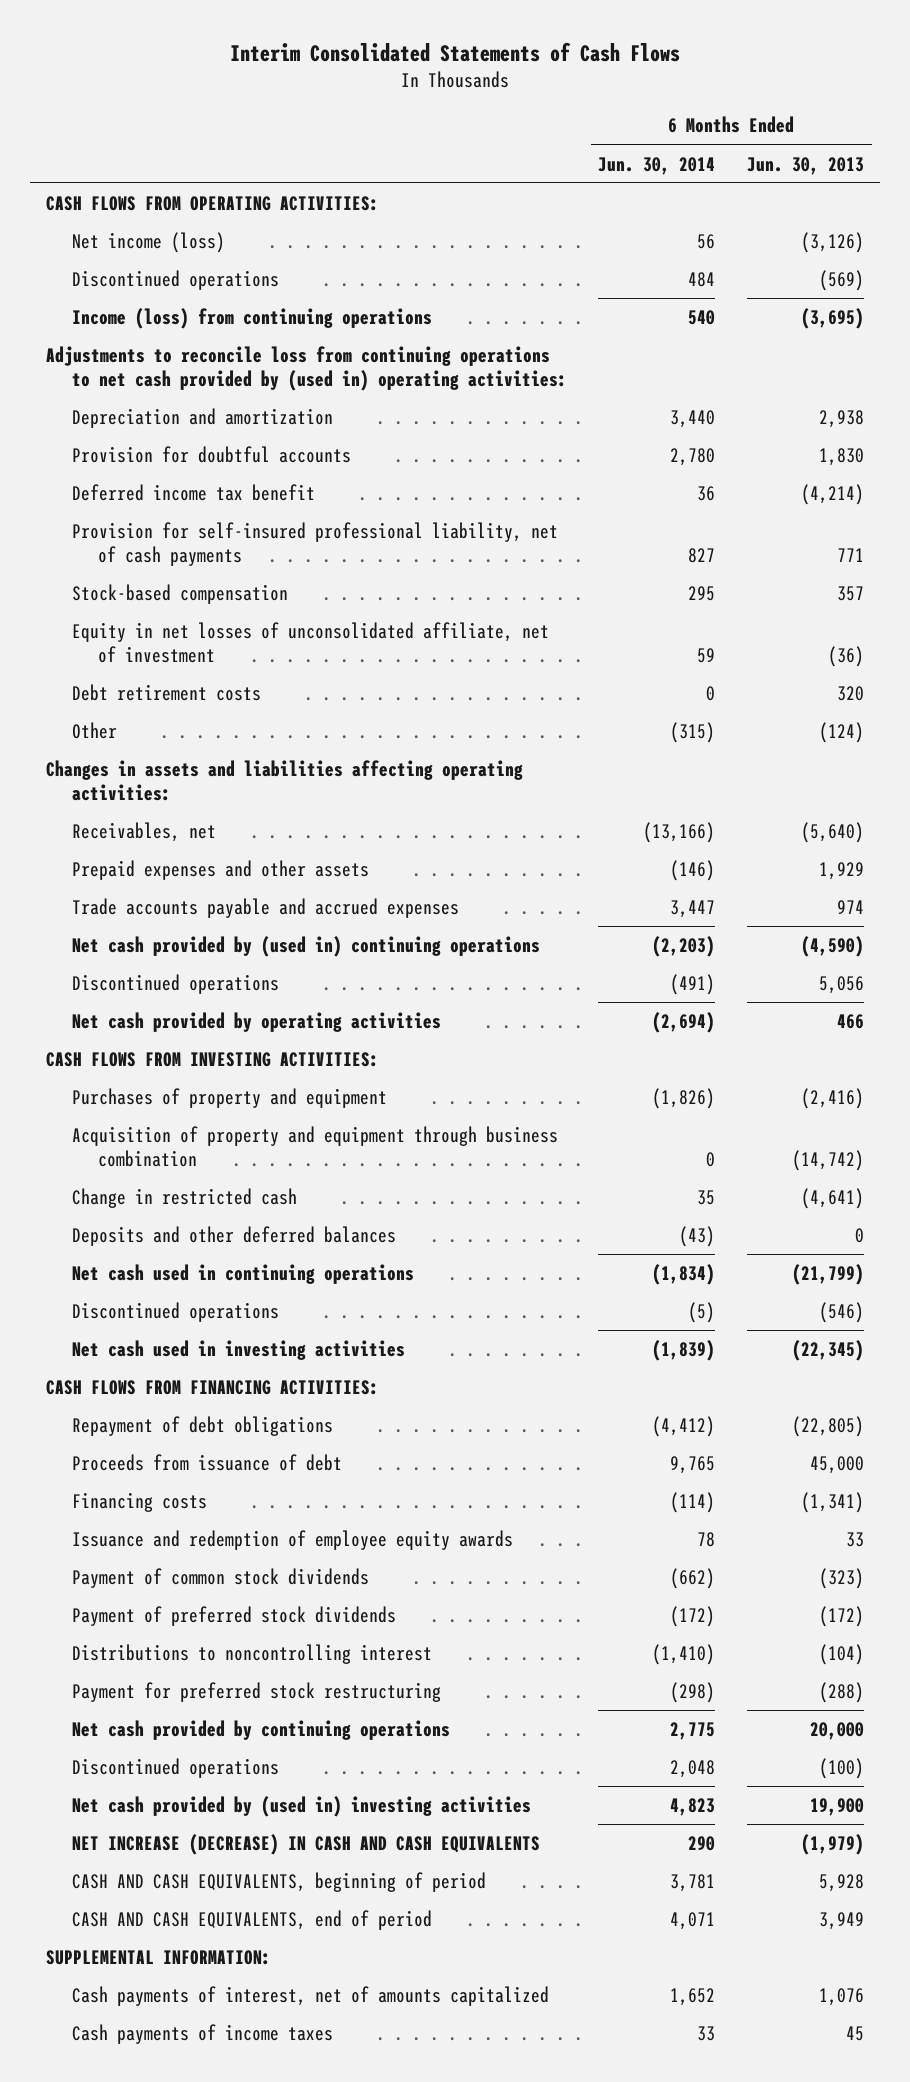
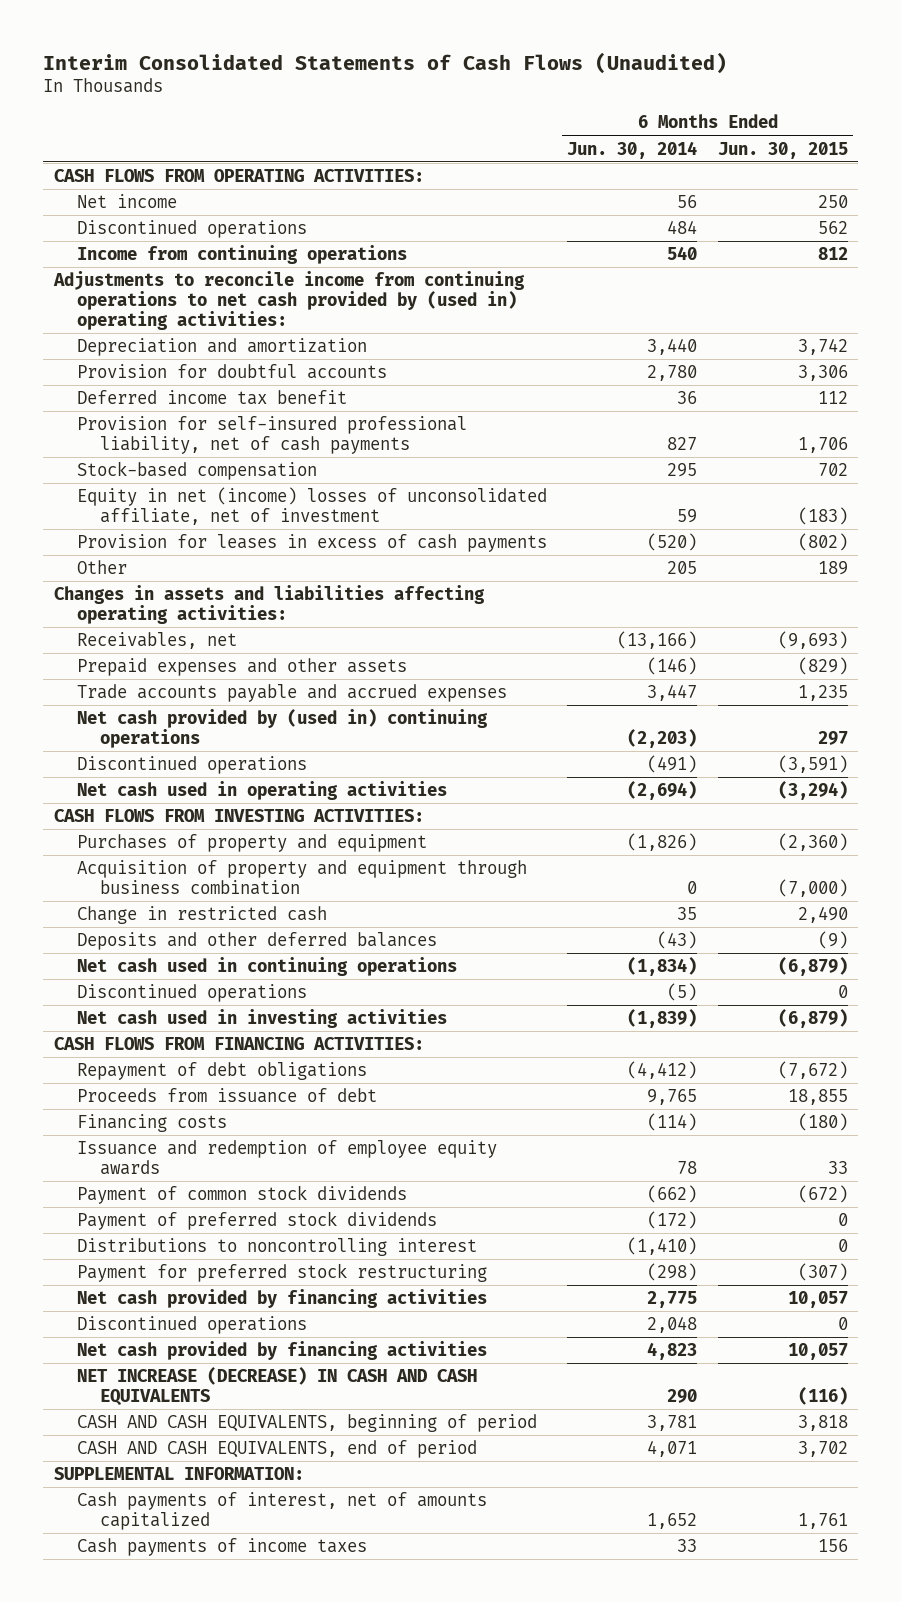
- Interim Consolidated Statements of Cash Flows
+ Interim Consolidated Statements of Cash Flows (Unaudited)
- | 6 Months Ended Jun. 30, 2014 | 6 Months Ended Jun. 30, 2013
+ | 6 Months Ended Jun. 30, 2014 | 6 Months Ended Jun. 30, 2015
- Net income (loss) | 56 | (3,126)
+ Net income | 56 | 250
- Income (loss) from continuing operations | 540 | (3,695)
- Adjustments to reconcile loss from continuing operations to net cash provided by (used in) operating activities:
+ Income from continuing operations | 540 | 812
+ Adjustments to reconcile income from continuing operations to net cash provided by (used in) operating activities:
- Equity in net losses of unconsolidated affiliate, net of investment | 59 | (36)
- Debt retirement costs | 0 | 320
- Other | (315) | (124)
+ Equity in net (income) losses of unconsolidated affiliate, net of investment | 59 | (183)
+ Provision for leases in excess of cash payments | (520) | (802)
+ Other | 205 | 189
- Net cash provided by operating activities | (2,694) | 466
+ Net cash used in operating activities | (2,694) | (3,294)
- Net cash provided by continuing operations | 2,775 | 20,000
+ Net cash provided by financing activities | 2,775 | 10,057
- Net cash provided by (used in) investing activities | 4,823 | 19,900
+ Net cash provided by financing activities | 4,823 | 10,057

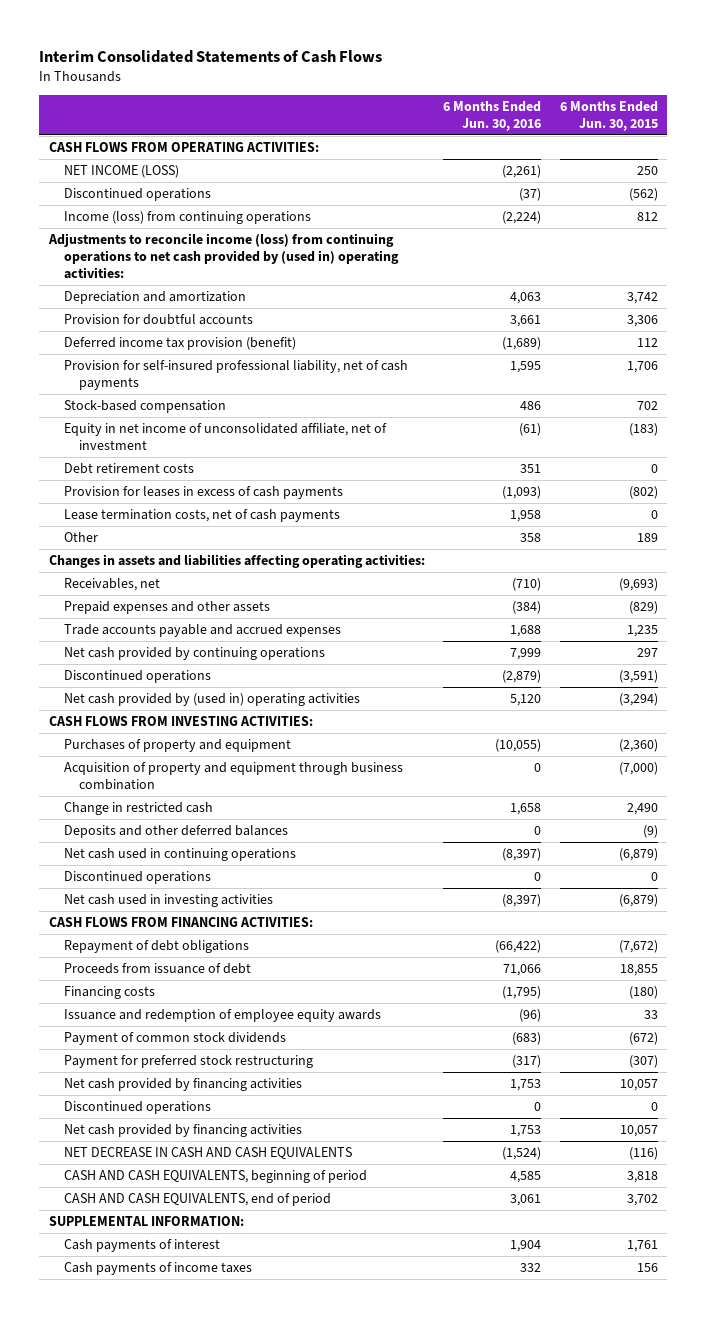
- Interim Consolidated Statements of Cash Flows (Unaudited)
+ Interim Consolidated Statements of Cash Flows
- | 6 Months Ended Jun. 30, 2014 | 6 Months Ended Jun. 30, 2015
+ | 6 Months Ended Jun. 30, 2016 | 6 Months Ended Jun. 30, 2015
- Net income | 56 | 250
- Discontinued operations | 484 | 562
- Income from continuing operations | 540 | 812
- Adjustments to reconcile income from continuing operations to net cash provided by (used in) operating activities:
+ NET INCOME (LOSS) | (2,261) | 250
+ Discontinued operations | (37) | (562)
+ Income (loss) from continuing operations | (2,224) | 812
+ Adjustments to reconcile income (loss) from continuing operations to net cash provided by (used in) operating activities:
- Deferred income tax benefit | 36 | 112
+ Deferred income tax provision (benefit) | (1,689) | 112
- Equity in net (income) losses of unconsolidated affiliate, net of investment | 59 | (183)
+ Equity in net income of unconsolidated affiliate, net of investment | (61) | (183)
+ Debt retirement costs | 351 | 0
+ Lease termination costs, net of cash payments | 1,958 | 0
- Net cash provided by (used in) continuing operations | (2,203) | 297
+ Net cash provided by continuing operations | 7,999 | 297
- Net cash used in operating activities | (2,694) | (3,294)
+ Net cash provided by (used in) operating activities | 5,120 | (3,294)
- Payment of preferred stock dividends | (172) | 0
- Distributions to noncontrolling interest | (1,410) | 0
- NET INCREASE (DECREASE) IN CASH AND CASH EQUIVALENTS | 290 | (116)
+ NET DECREASE IN CASH AND CASH EQUIVALENTS | (1,524) | (116)
- Cash payments of interest, net of amounts capitalized | 1,652 | 1,761
+ Cash payments of interest | 1,904 | 1,761

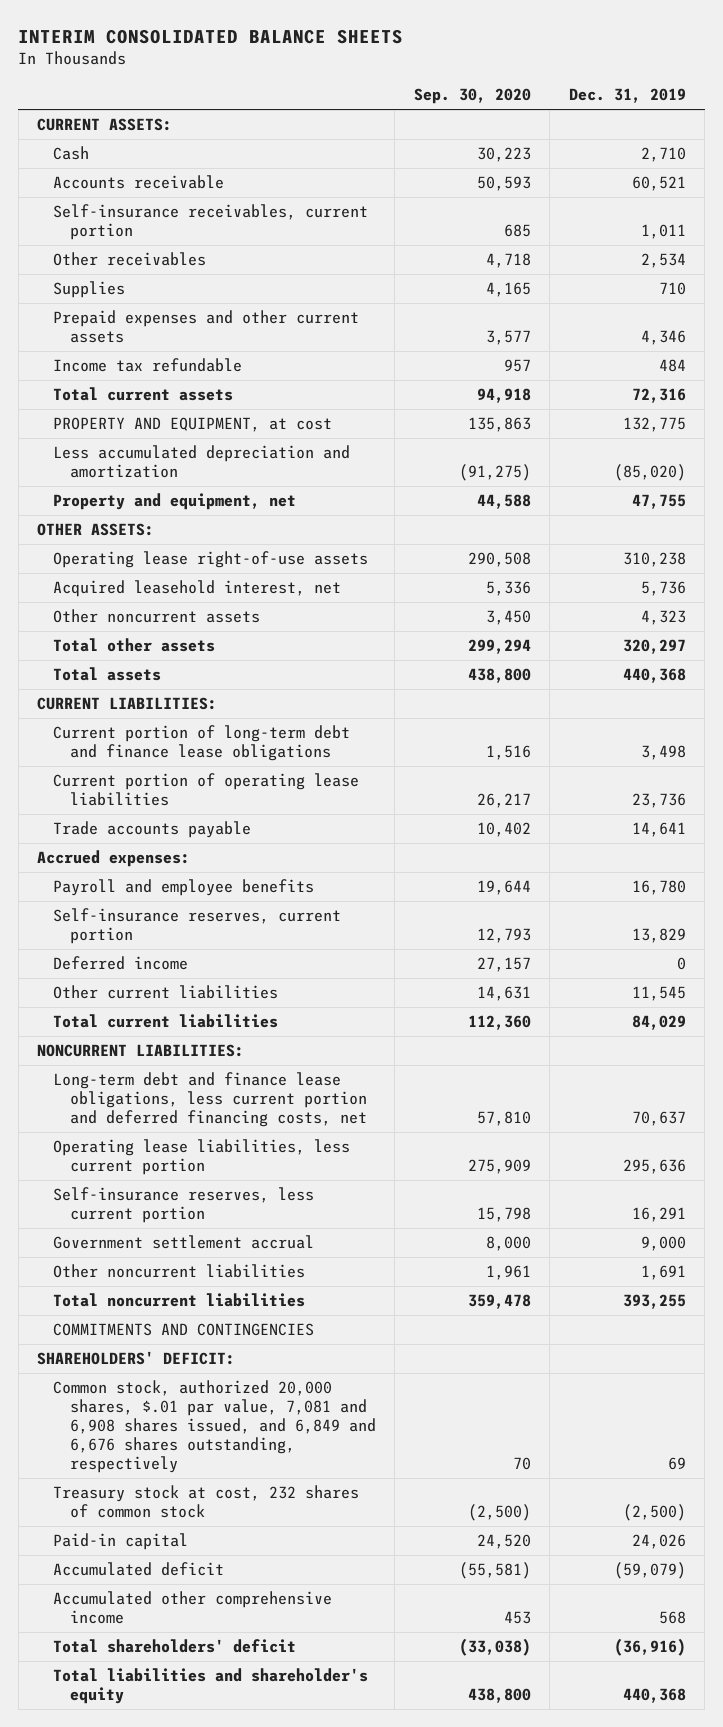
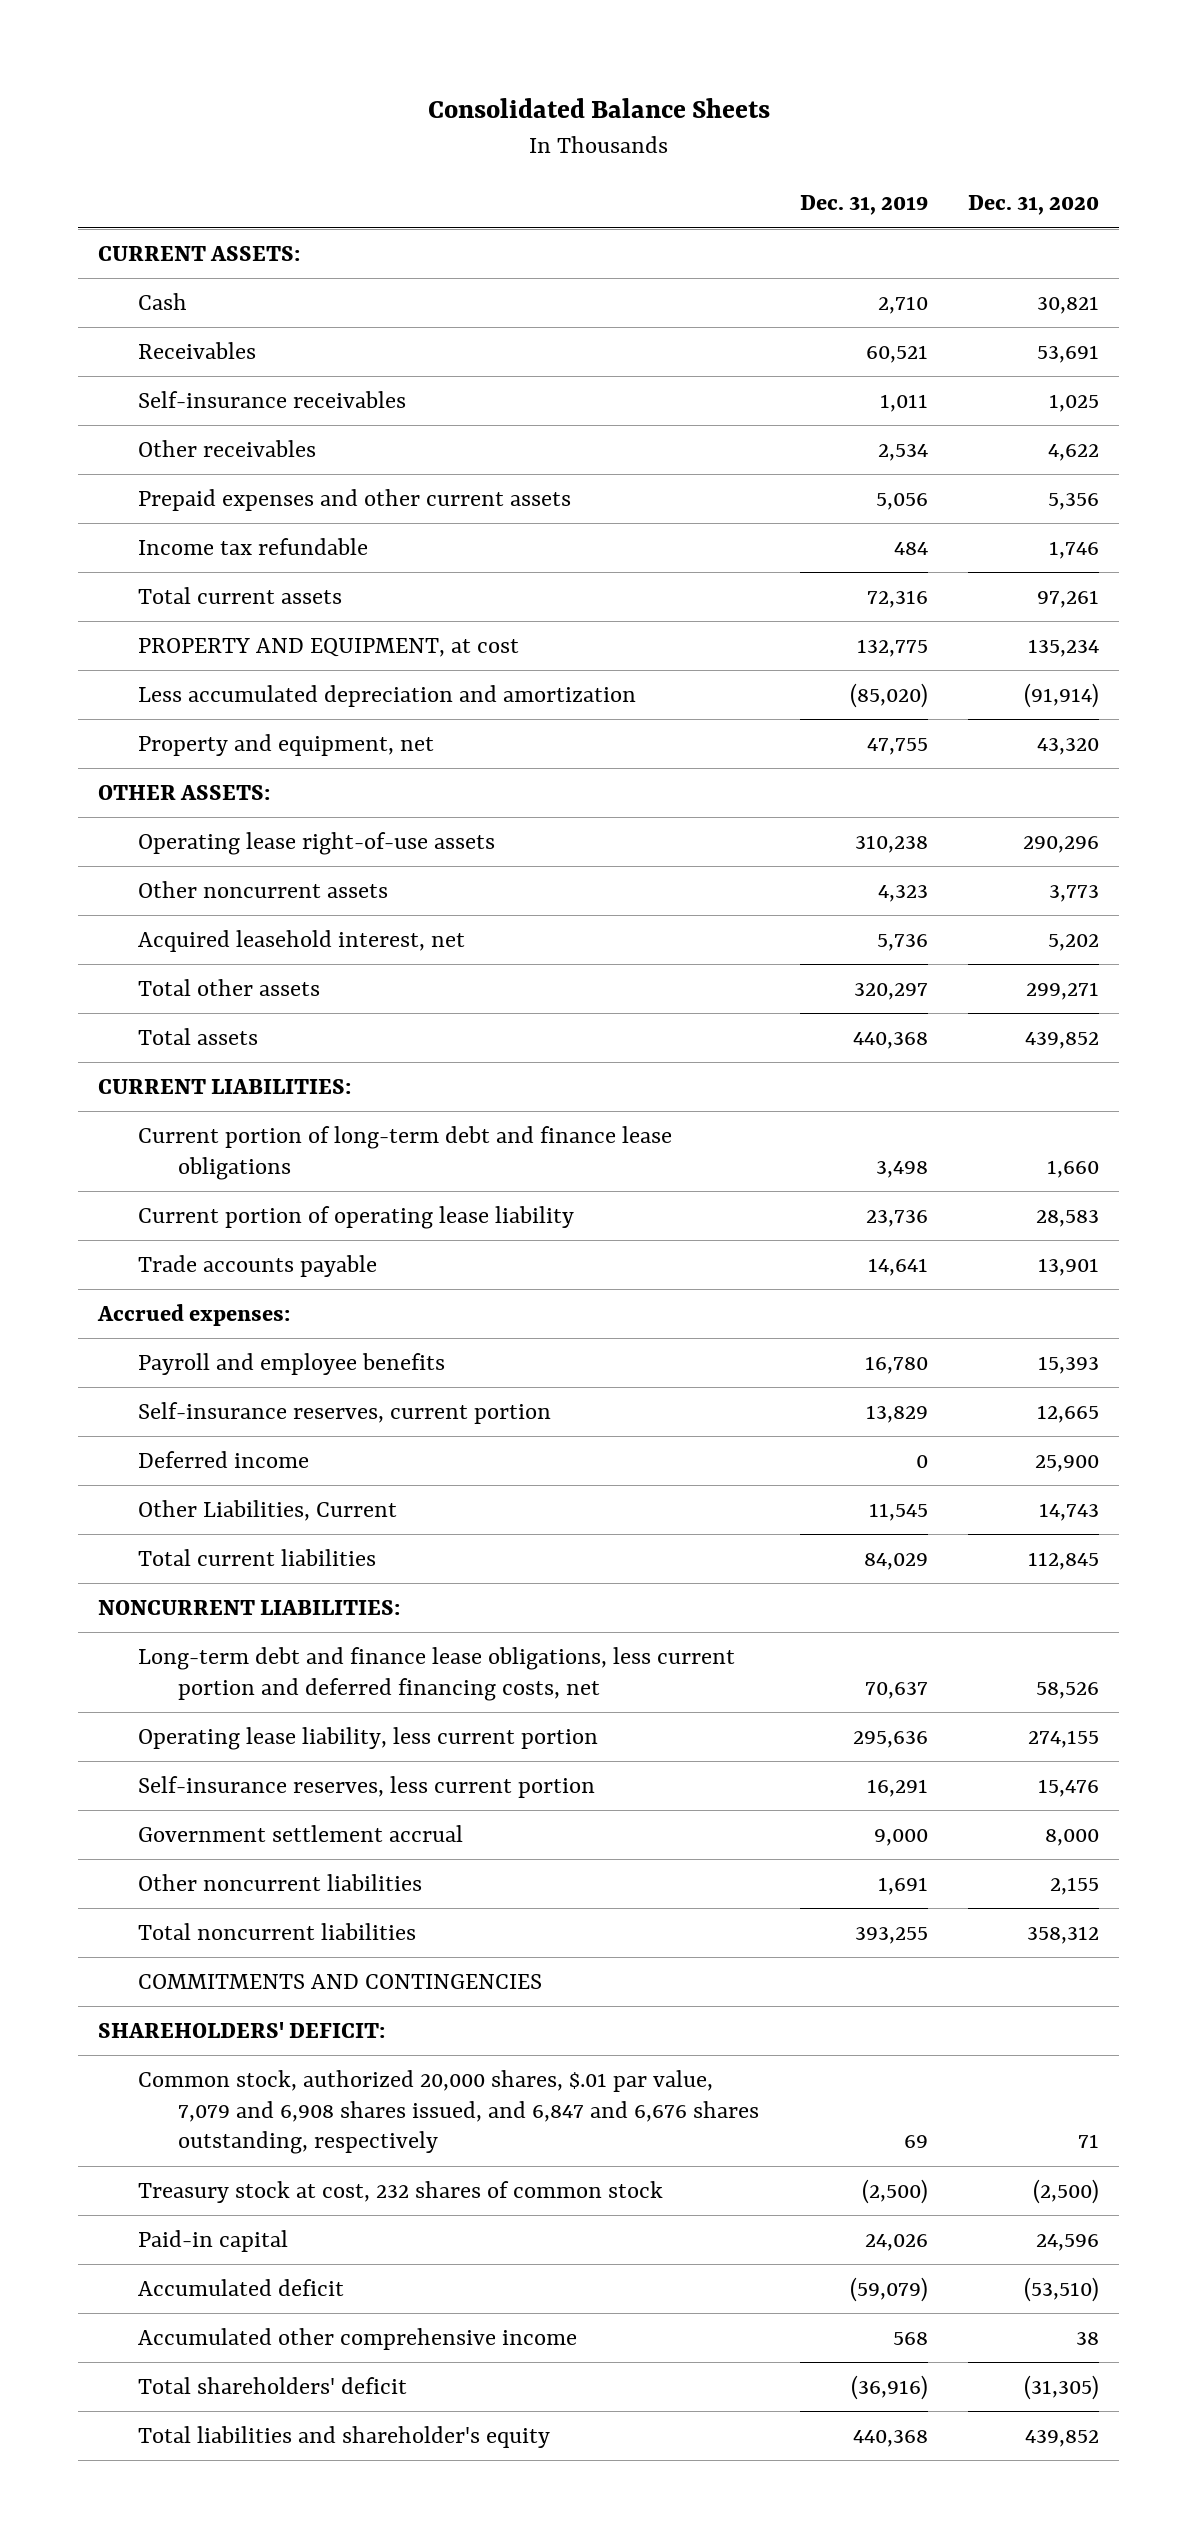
- INTERIM CONSOLIDATED BALANCE SHEETS
+ Consolidated Balance Sheets
- | Sep. 30, 2020 | Dec. 31, 2019
+ | Dec. 31, 2019 | Dec. 31, 2020
- Accounts receivable | 50,593 | 60,521
- Self-insurance receivables, current portion | 685 | 1,011
+ Receivables | 60,521 | 53,691
+ Self-insurance receivables | 1,011 | 1,025
- Supplies | 4,165 | 710
- Prepaid expenses and other current assets | 3,577 | 4,346
+ Prepaid expenses and other current assets | 5,056 | 5,356
moved down: Acquired leasehold interest, net | 5,736 | 5,202
- Current portion of operating lease liabilities | 26,217 | 23,736
+ Current portion of operating lease liability | 23,736 | 28,583
- Other current liabilities | 14,631 | 11,545
+ Other Liabilities, Current | 11,545 | 14,743
- Operating lease liabilities, less current portion | 275,909 | 295,636
+ Operating lease liability, less current portion | 295,636 | 274,155
- Common stock, authorized 20,000 shares, $.01 par value, 7,081 and 6,908 shares issued, and 6,849 and 6,676 shares outstanding, respectively | 70 | 69
+ Common stock, authorized 20,000 shares, $.01 par value, 7,079 and 6,908 shares issued, and 6,847 and 6,676 shares outstanding, respectively | 69 | 71

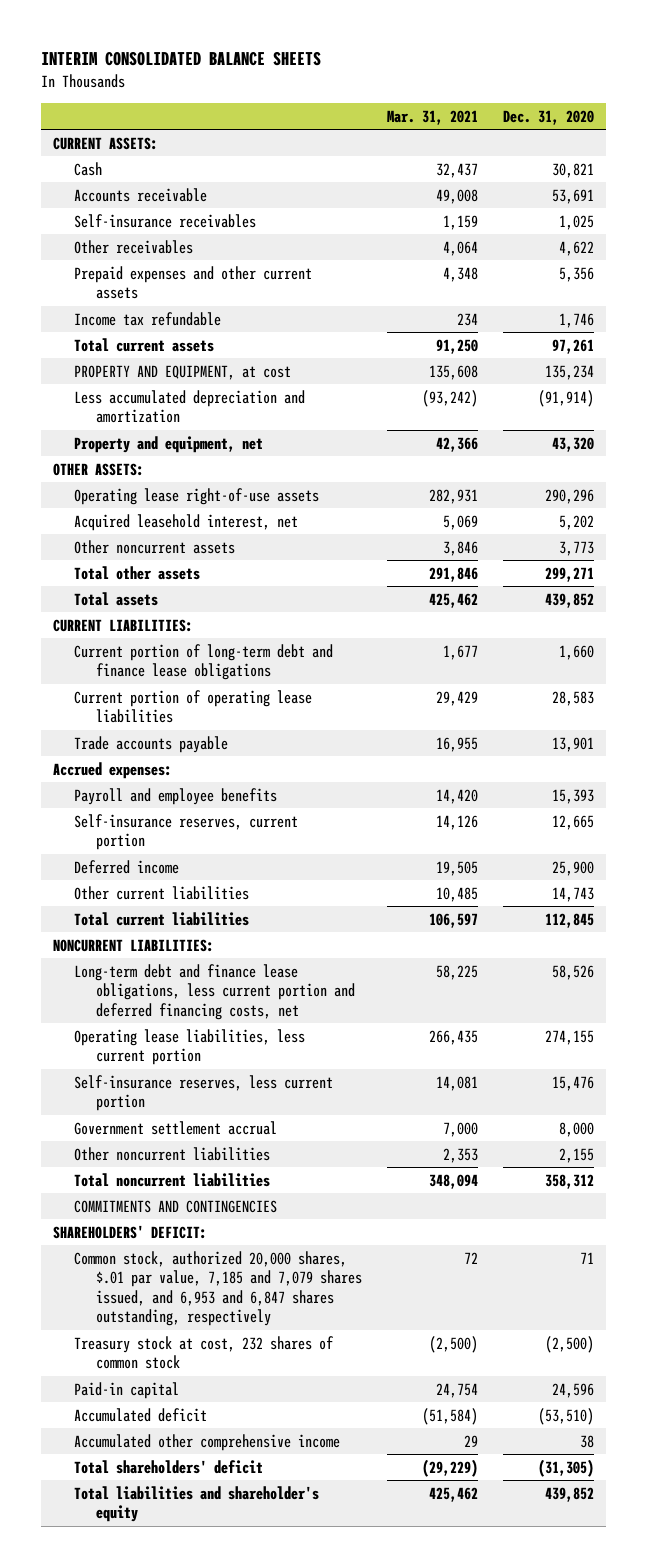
- Consolidated Balance Sheets
+ INTERIM CONSOLIDATED BALANCE SHEETS
- | Dec. 31, 2019 | Dec. 31, 2020
+ | Mar. 31, 2021 | Dec. 31, 2020
- Receivables | 60,521 | 53,691
+ Accounts receivable | 49,008 | 53,691
moved down: Other noncurrent assets | 3,846 | 3,773
- Current portion of operating lease liability | 23,736 | 28,583
+ Current portion of operating lease liabilities | 29,429 | 28,583
- Other Liabilities, Current | 11,545 | 14,743
+ Other current liabilities | 10,485 | 14,743
- Operating lease liability, less current portion | 295,636 | 274,155
+ Operating lease liabilities, less current portion | 266,435 | 274,155
- Common stock, authorized 20,000 shares, $.01 par value, 7,079 and 6,908 shares issued, and 6,847 and 6,676 shares outstanding, respectively | 69 | 71
+ Common stock, authorized 20,000 shares, $.01 par value, 7,185 and 7,079 shares issued, and 6,953 and 6,847 shares outstanding, respectively | 72 | 71

